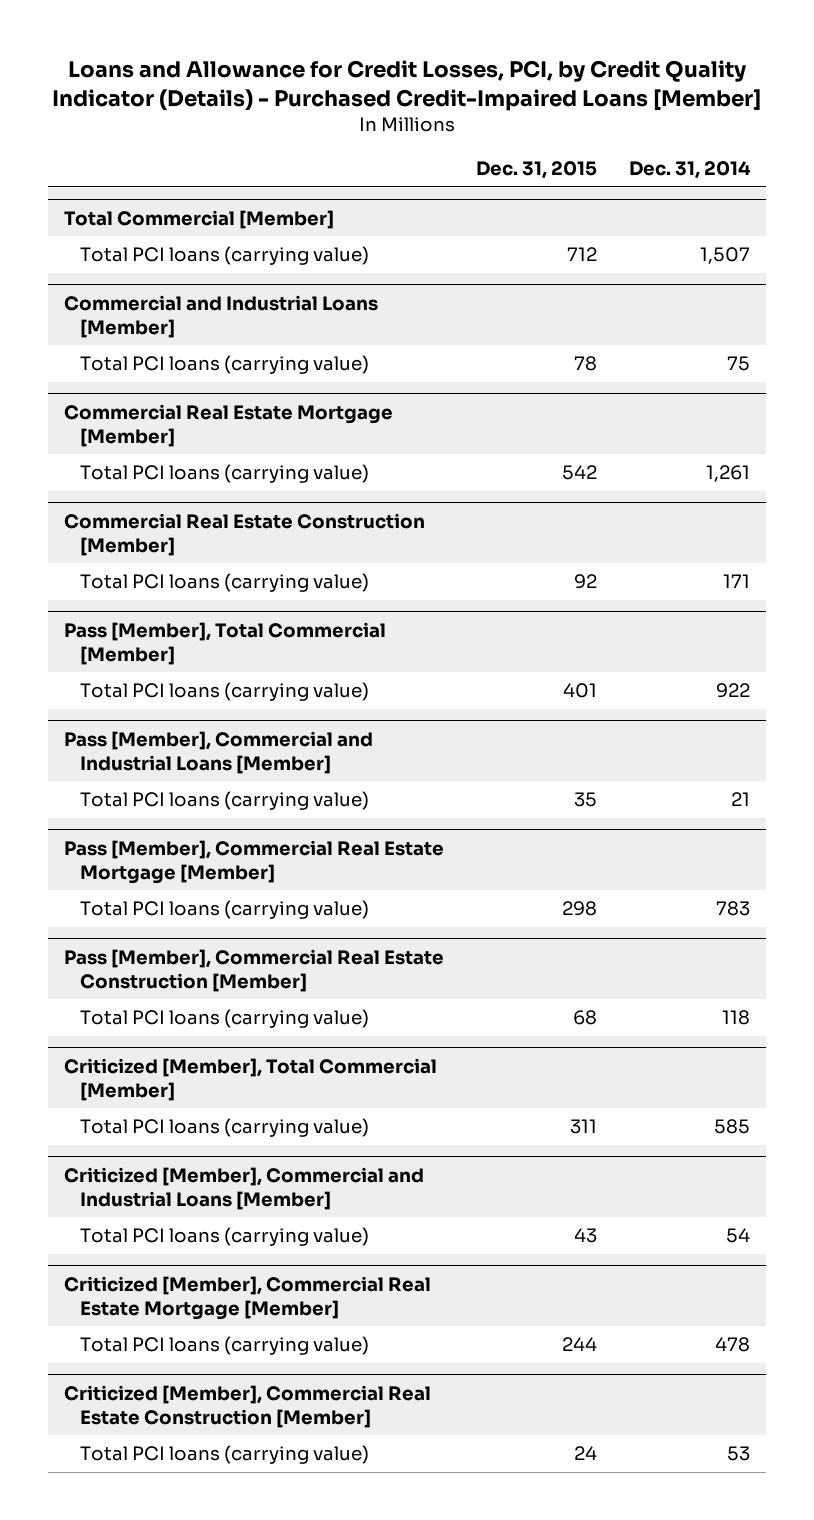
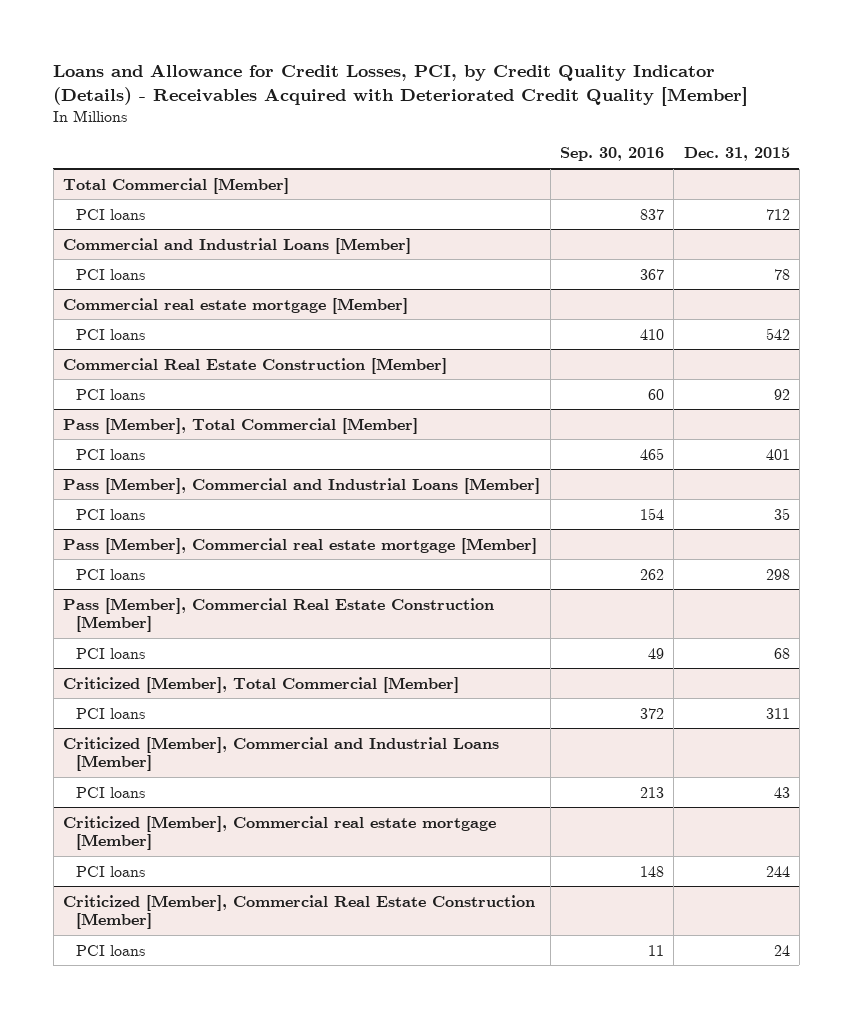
- Loans and Allowance for Credit Losses, PCI, by Credit Quality Indicator (Details) - Purchased Credit-Impaired Loans [Member]
+ Loans and Allowance for Credit Losses, PCI, by Credit Quality Indicator (Details) - Receivables Acquired with Deteriorated Credit Quality [Member]
- | Dec. 31, 2015 | Dec. 31, 2014
+ | Sep. 30, 2016 | Dec. 31, 2015
@ Total Commercial [Member]
- Total PCI loans (carrying value) | 712 | 1,507
+ PCI loans | 837 | 712
@ Commercial and Industrial Loans [Member]
- Total PCI loans (carrying value) | 78 | 75
- Commercial Real Estate Mortgage [Member]
- Total PCI loans (carrying value) | 542 | 1,261
@ Commercial and Industrial Loans [Member]
+ PCI loans | 367 | 78
+ Commercial real estate mortgage [Member]
+ PCI loans | 410 | 542
@ Commercial Real Estate Construction [Member]
- Total PCI loans (carrying value) | 92 | 171
+ PCI loans | 60 | 92
@ Pass [Member], Total Commercial [Member]
- Total PCI loans (carrying value) | 401 | 922
+ PCI loans | 465 | 401
@ Pass [Member], Commercial and Industrial Loans [Member]
- Total PCI loans (carrying value) | 35 | 21
- Pass [Member], Commercial Real Estate Mortgage [Member]
- Total PCI loans (carrying value) | 298 | 783
@ Pass [Member], Commercial and Industrial Loans [Member]
+ PCI loans | 154 | 35
+ Pass [Member], Commercial real estate mortgage [Member]
+ PCI loans | 262 | 298
@ Pass [Member], Commercial Real Estate Construction [Member]
- Total PCI loans (carrying value) | 68 | 118
+ PCI loans | 49 | 68
@ Criticized [Member], Total Commercial [Member]
- Total PCI loans (carrying value) | 311 | 585
+ PCI loans | 372 | 311
@ Criticized [Member], Commercial and Industrial Loans [Member]
- Total PCI loans (carrying value) | 43 | 54
- Criticized [Member], Commercial Real Estate Mortgage [Member]
- Total PCI loans (carrying value) | 244 | 478
@ Criticized [Member], Commercial and Industrial Loans [Member]
+ PCI loans | 213 | 43
+ Criticized [Member], Commercial real estate mortgage [Member]
+ PCI loans | 148 | 244
@ Criticized [Member], Commercial Real Estate Construction [Member]
- Total PCI loans (carrying value) | 24 | 53
+ PCI loans | 11 | 24

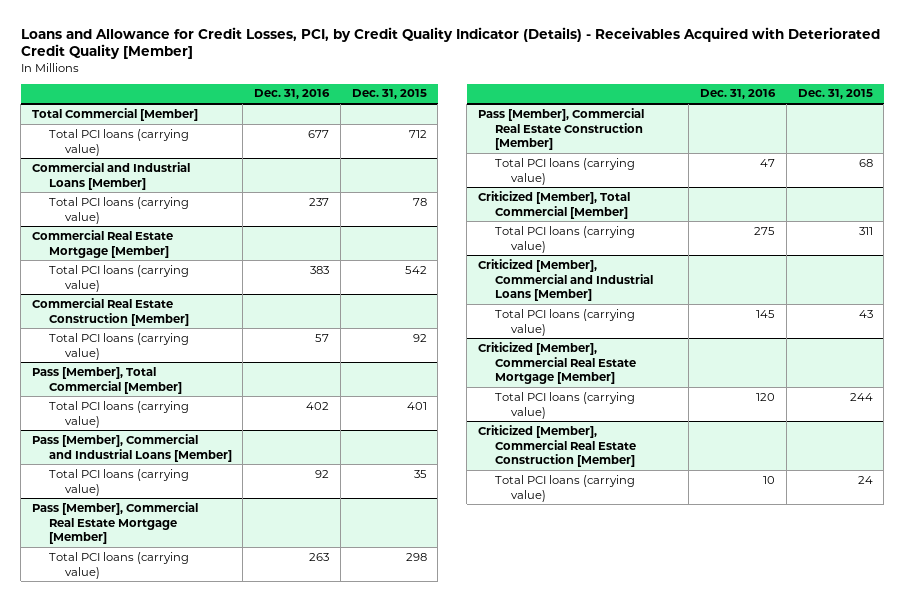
- | Sep. 30, 2016 | Dec. 31, 2015
+ | Dec. 31, 2016 | Dec. 31, 2015
@ Total Commercial [Member]
- PCI loans | 837 | 712
+ Total PCI loans (carrying value) | 677 | 712
@ Commercial and Industrial Loans [Member]
- PCI loans | 367 | 78
- Commercial real estate mortgage [Member]
- PCI loans | 410 | 542
@ Commercial and Industrial Loans [Member]
+ Total PCI loans (carrying value) | 237 | 78
+ Commercial Real Estate Mortgage [Member]
+ Total PCI loans (carrying value) | 383 | 542
@ Commercial Real Estate Construction [Member]
- PCI loans | 60 | 92
+ Total PCI loans (carrying value) | 57 | 92
@ Pass [Member], Total Commercial [Member]
- PCI loans | 465 | 401
+ Total PCI loans (carrying value) | 402 | 401
@ Pass [Member], Commercial and Industrial Loans [Member]
- PCI loans | 154 | 35
- Pass [Member], Commercial real estate mortgage [Member]
- PCI loans | 262 | 298
@ Pass [Member], Commercial and Industrial Loans [Member]
+ Total PCI loans (carrying value) | 92 | 35
+ Pass [Member], Commercial Real Estate Mortgage [Member]
+ Total PCI loans (carrying value) | 263 | 298
@ Pass [Member], Commercial Real Estate Construction [Member]
- PCI loans | 49 | 68
+ Total PCI loans (carrying value) | 47 | 68
@ Criticized [Member], Total Commercial [Member]
- PCI loans | 372 | 311
+ Total PCI loans (carrying value) | 275 | 311
@ Criticized [Member], Commercial and Industrial Loans [Member]
- PCI loans | 213 | 43
- Criticized [Member], Commercial real estate mortgage [Member]
- PCI loans | 148 | 244
@ Criticized [Member], Commercial and Industrial Loans [Member]
+ Total PCI loans (carrying value) | 145 | 43
+ Criticized [Member], Commercial Real Estate Mortgage [Member]
+ Total PCI loans (carrying value) | 120 | 244
@ Criticized [Member], Commercial Real Estate Construction [Member]
- PCI loans | 11 | 24
+ Total PCI loans (carrying value) | 10 | 24

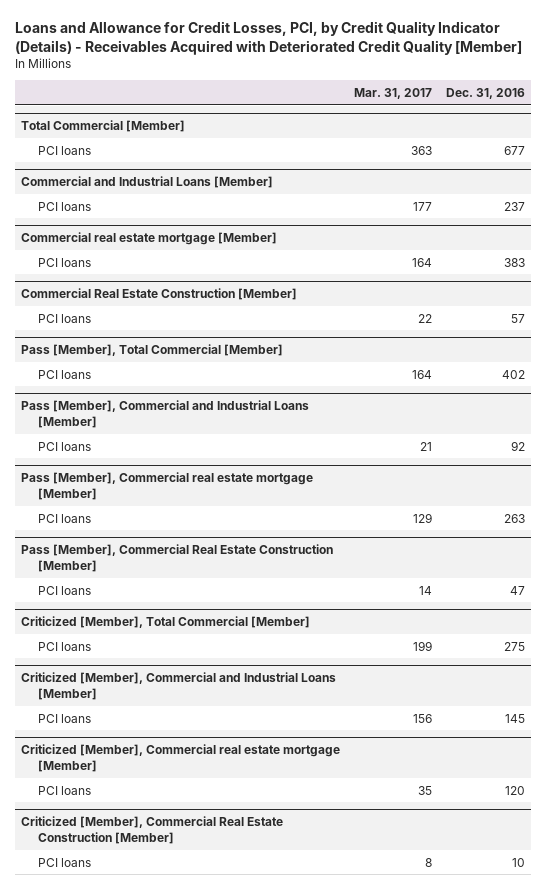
- | Dec. 31, 2016 | Dec. 31, 2015
+ | Mar. 31, 2017 | Dec. 31, 2016
@ Total Commercial [Member]
- Total PCI loans (carrying value) | 677 | 712
+ PCI loans | 363 | 677
@ Commercial and Industrial Loans [Member]
- Total PCI loans (carrying value) | 237 | 78
- Commercial Real Estate Mortgage [Member]
- Total PCI loans (carrying value) | 383 | 542
@ Commercial and Industrial Loans [Member]
+ PCI loans | 177 | 237
+ Commercial real estate mortgage [Member]
+ PCI loans | 164 | 383
@ Commercial Real Estate Construction [Member]
- Total PCI loans (carrying value) | 57 | 92
+ PCI loans | 22 | 57
@ Pass [Member], Total Commercial [Member]
- Total PCI loans (carrying value) | 402 | 401
+ PCI loans | 164 | 402
@ Pass [Member], Commercial and Industrial Loans [Member]
- Total PCI loans (carrying value) | 92 | 35
- Pass [Member], Commercial Real Estate Mortgage [Member]
- Total PCI loans (carrying value) | 263 | 298
@ Pass [Member], Commercial and Industrial Loans [Member]
+ PCI loans | 21 | 92
+ Pass [Member], Commercial real estate mortgage [Member]
+ PCI loans | 129 | 263
@ Pass [Member], Commercial Real Estate Construction [Member]
- Total PCI loans (carrying value) | 47 | 68
+ PCI loans | 14 | 47
@ Criticized [Member], Total Commercial [Member]
- Total PCI loans (carrying value) | 275 | 311
+ PCI loans | 199 | 275
@ Criticized [Member], Commercial and Industrial Loans [Member]
- Total PCI loans (carrying value) | 145 | 43
- Criticized [Member], Commercial Real Estate Mortgage [Member]
- Total PCI loans (carrying value) | 120 | 244
@ Criticized [Member], Commercial and Industrial Loans [Member]
+ PCI loans | 156 | 145
+ Criticized [Member], Commercial real estate mortgage [Member]
+ PCI loans | 35 | 120
@ Criticized [Member], Commercial Real Estate Construction [Member]
- Total PCI loans (carrying value) | 10 | 24
+ PCI loans | 8 | 10

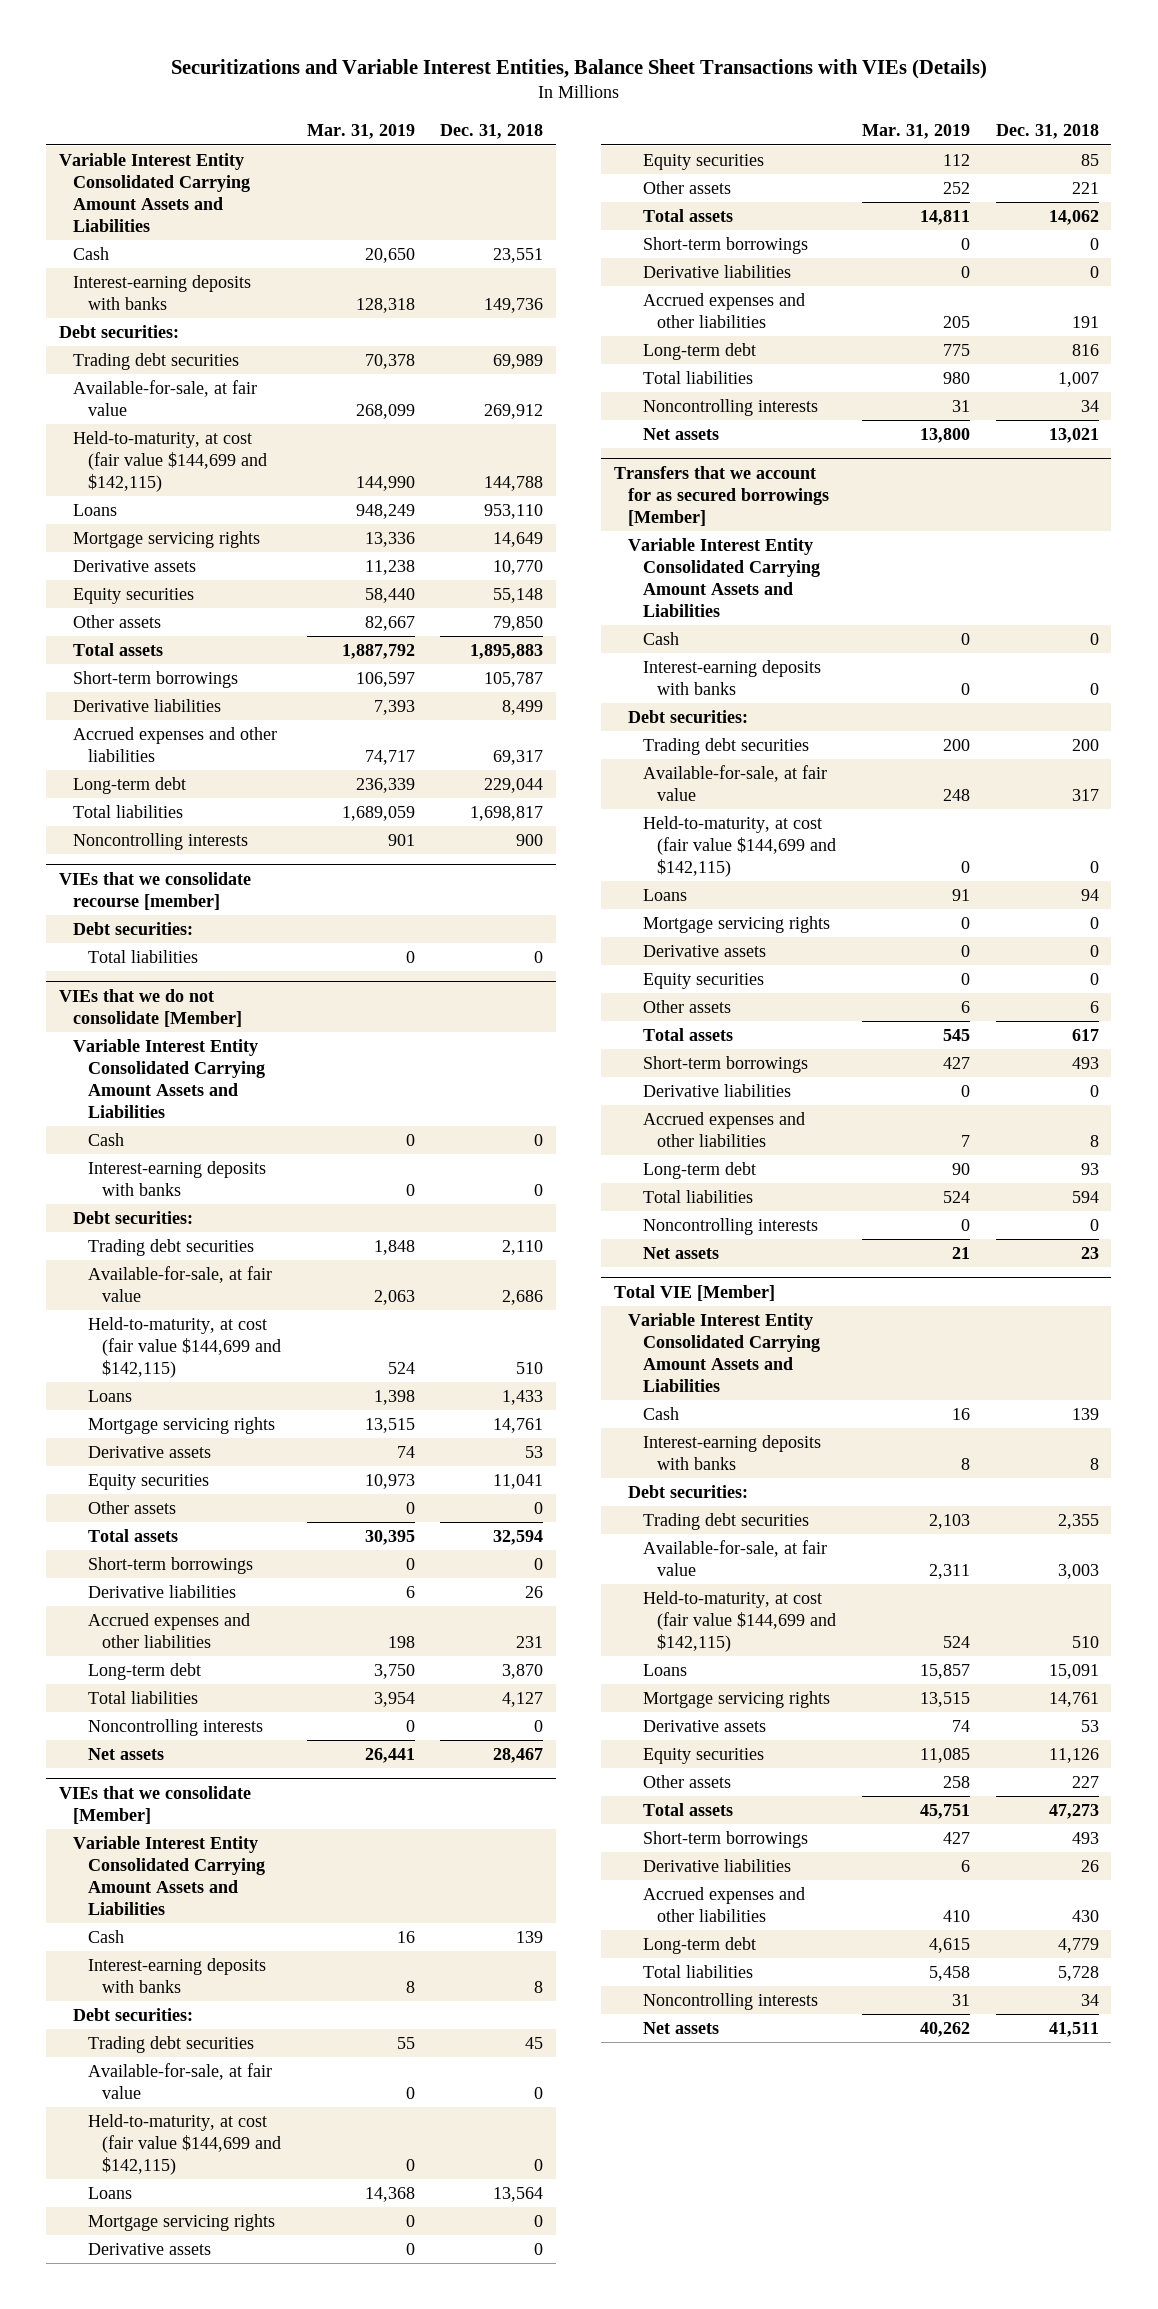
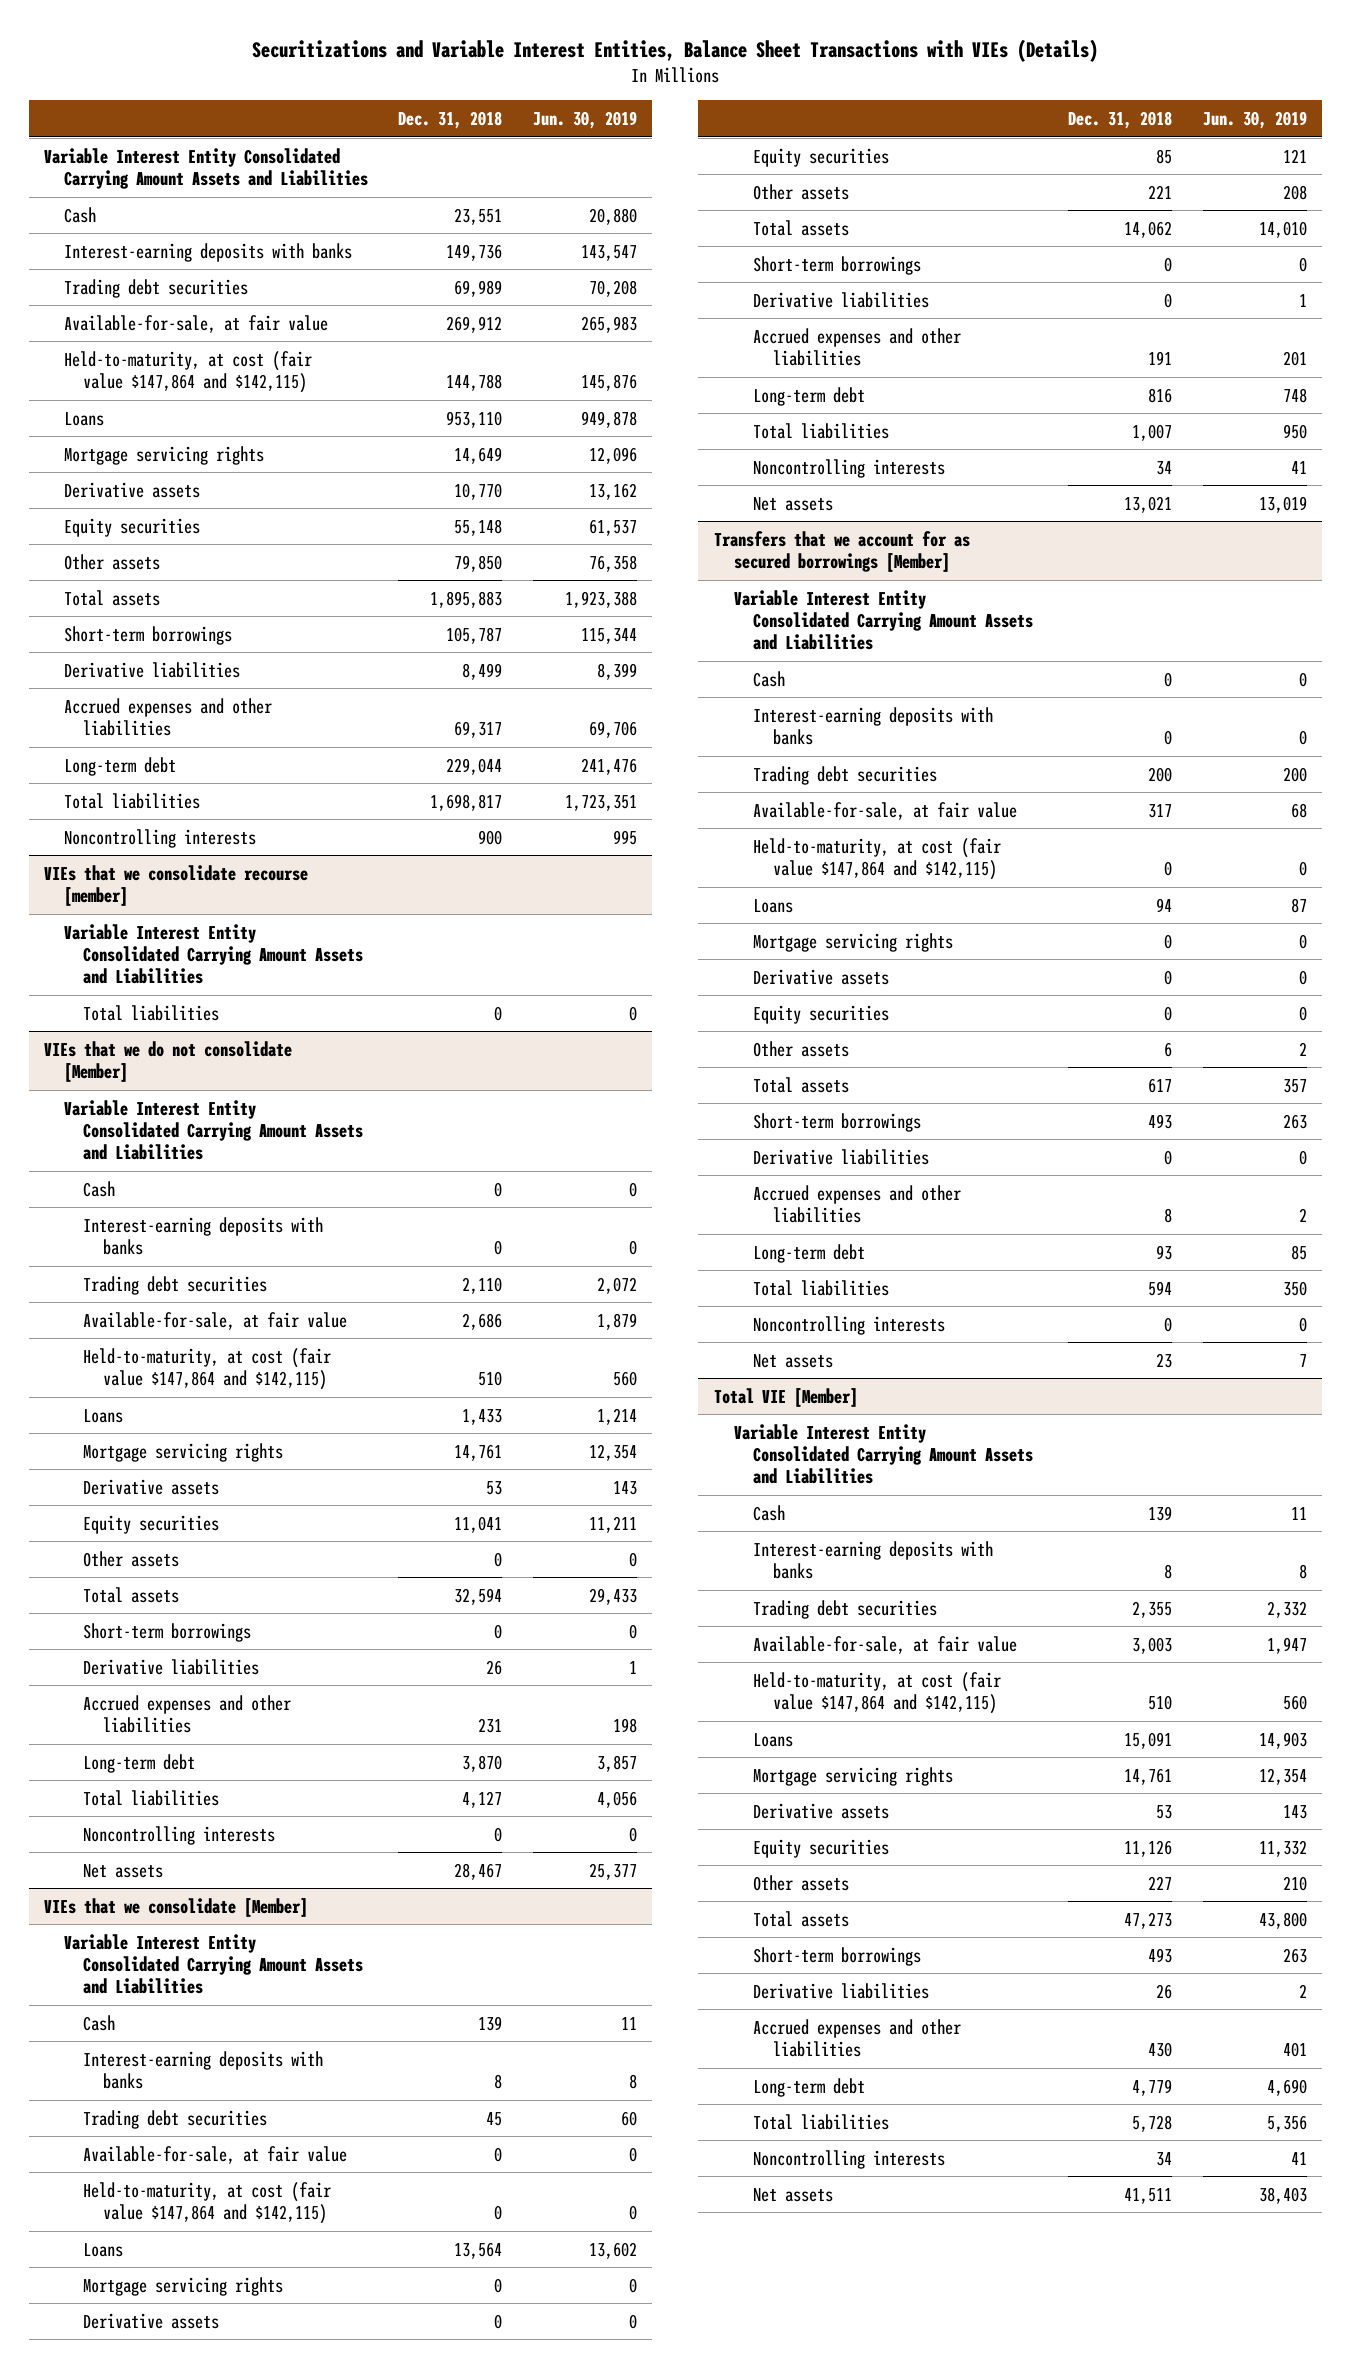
- | Mar. 31, 2019 | Dec. 31, 2018
+ | Dec. 31, 2018 | Jun. 30, 2019
- Debt securities:
- Held-to-maturity, at cost (fair value $144,699 and $142,115) | 144,990 | 144,788
+ Held-to-maturity, at cost (fair value $147,864 and $142,115) | 144,788 | 145,876
@ VIEs that we consolidate recourse [member]
- Debt securities:
+ Variable Interest Entity Consolidated Carrying Amount Assets and Liabilities
@ VIEs that we do not consolidate [Member]
- Debt securities:
- Held-to-maturity, at cost (fair value $144,699 and $142,115) | 524 | 510
+ Held-to-maturity, at cost (fair value $147,864 and $142,115) | 510 | 560
@ VIEs that we consolidate [Member]
- Debt securities:
- Held-to-maturity, at cost (fair value $144,699 and $142,115) | 0 | 0
+ Held-to-maturity, at cost (fair value $147,864 and $142,115) | 0 | 0
@ Transfers that we account for as secured borrowings [Member]
- Debt securities:
- Held-to-maturity, at cost (fair value $144,699 and $142,115) | 0 | 0
+ Held-to-maturity, at cost (fair value $147,864 and $142,115) | 0 | 0
@ Total VIE [Member]
- Debt securities:
- Held-to-maturity, at cost (fair value $144,699 and $142,115) | 524 | 510
+ Held-to-maturity, at cost (fair value $147,864 and $142,115) | 510 | 560

